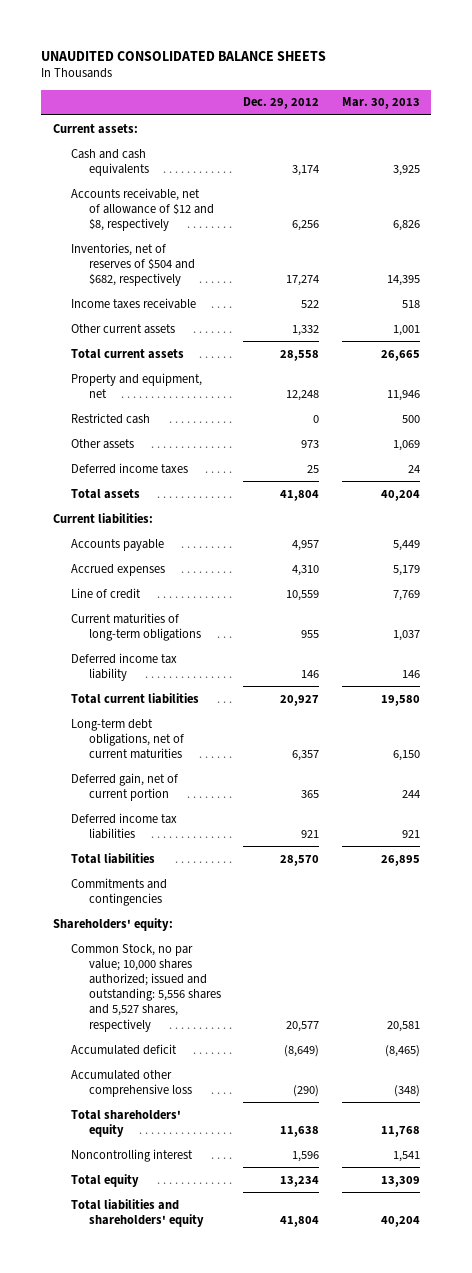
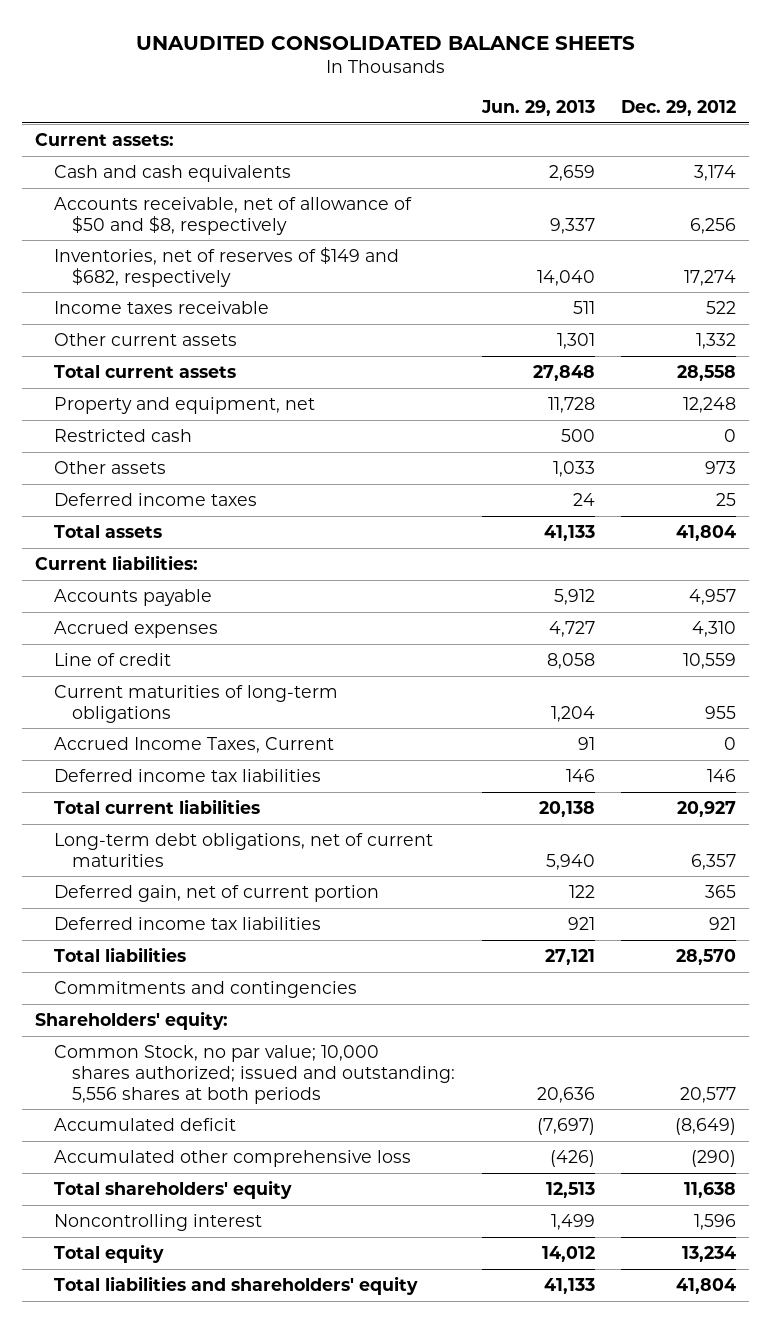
- | Dec. 29, 2012 | Mar. 30, 2013
+ | Jun. 29, 2013 | Dec. 29, 2012
- Accounts receivable, net of allowance of $12 and $8, respectively | 6,256 | 6,826
- Inventories, net of reserves of $504 and $682, respectively | 17,274 | 14,395
+ Accounts receivable, net of allowance of $50 and $8, respectively | 9,337 | 6,256
+ Inventories, net of reserves of $149 and $682, respectively | 14,040 | 17,274
- Deferred income tax liability | 146 | 146
+ Accrued Income Taxes, Current | 91 | 0
+ Deferred income tax liabilities | 146 | 146
- Common Stock, no par value; 10,000 shares authorized; issued and outstanding: 5,556 shares and 5,527 shares, respectively | 20,577 | 20,581
+ Common Stock, no par value; 10,000 shares authorized; issued and outstanding: 5,556 shares at both periods | 20,636 | 20,577

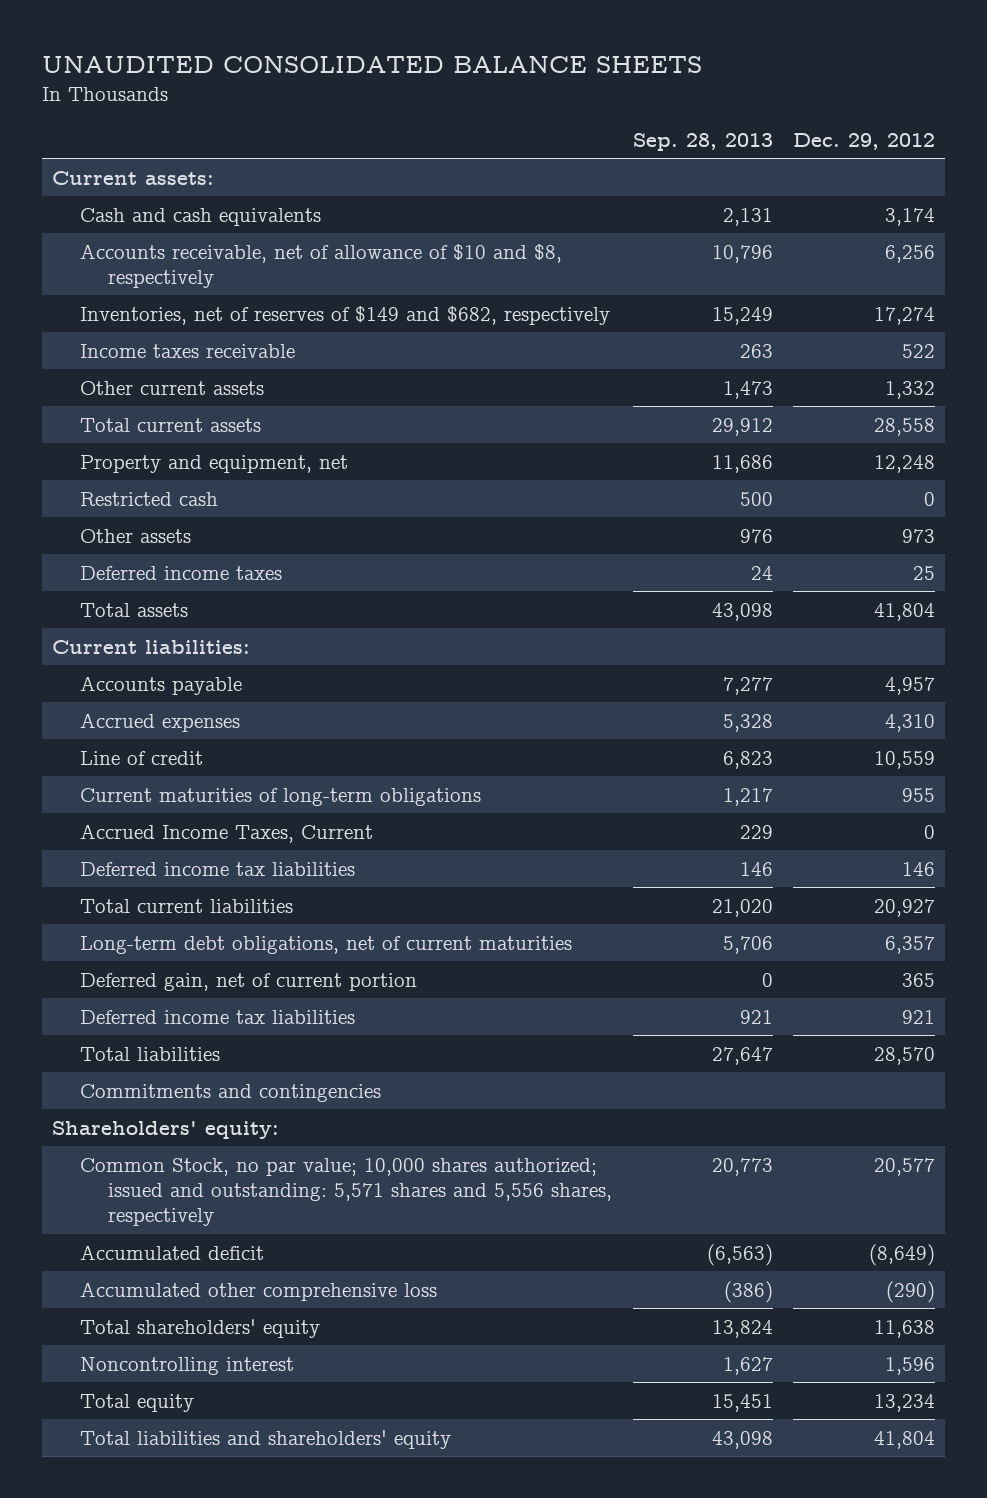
- | Jun. 29, 2013 | Dec. 29, 2012
+ | Sep. 28, 2013 | Dec. 29, 2012
- Accounts receivable, net of allowance of $50 and $8, respectively | 9,337 | 6,256
+ Accounts receivable, net of allowance of $10 and $8, respectively | 10,796 | 6,256
- Common Stock, no par value; 10,000 shares authorized; issued and outstanding: 5,556 shares at both periods | 20,636 | 20,577
+ Common Stock, no par value; 10,000 shares authorized; issued and outstanding: 5,571 shares and 5,556 shares, respectively | 20,773 | 20,577

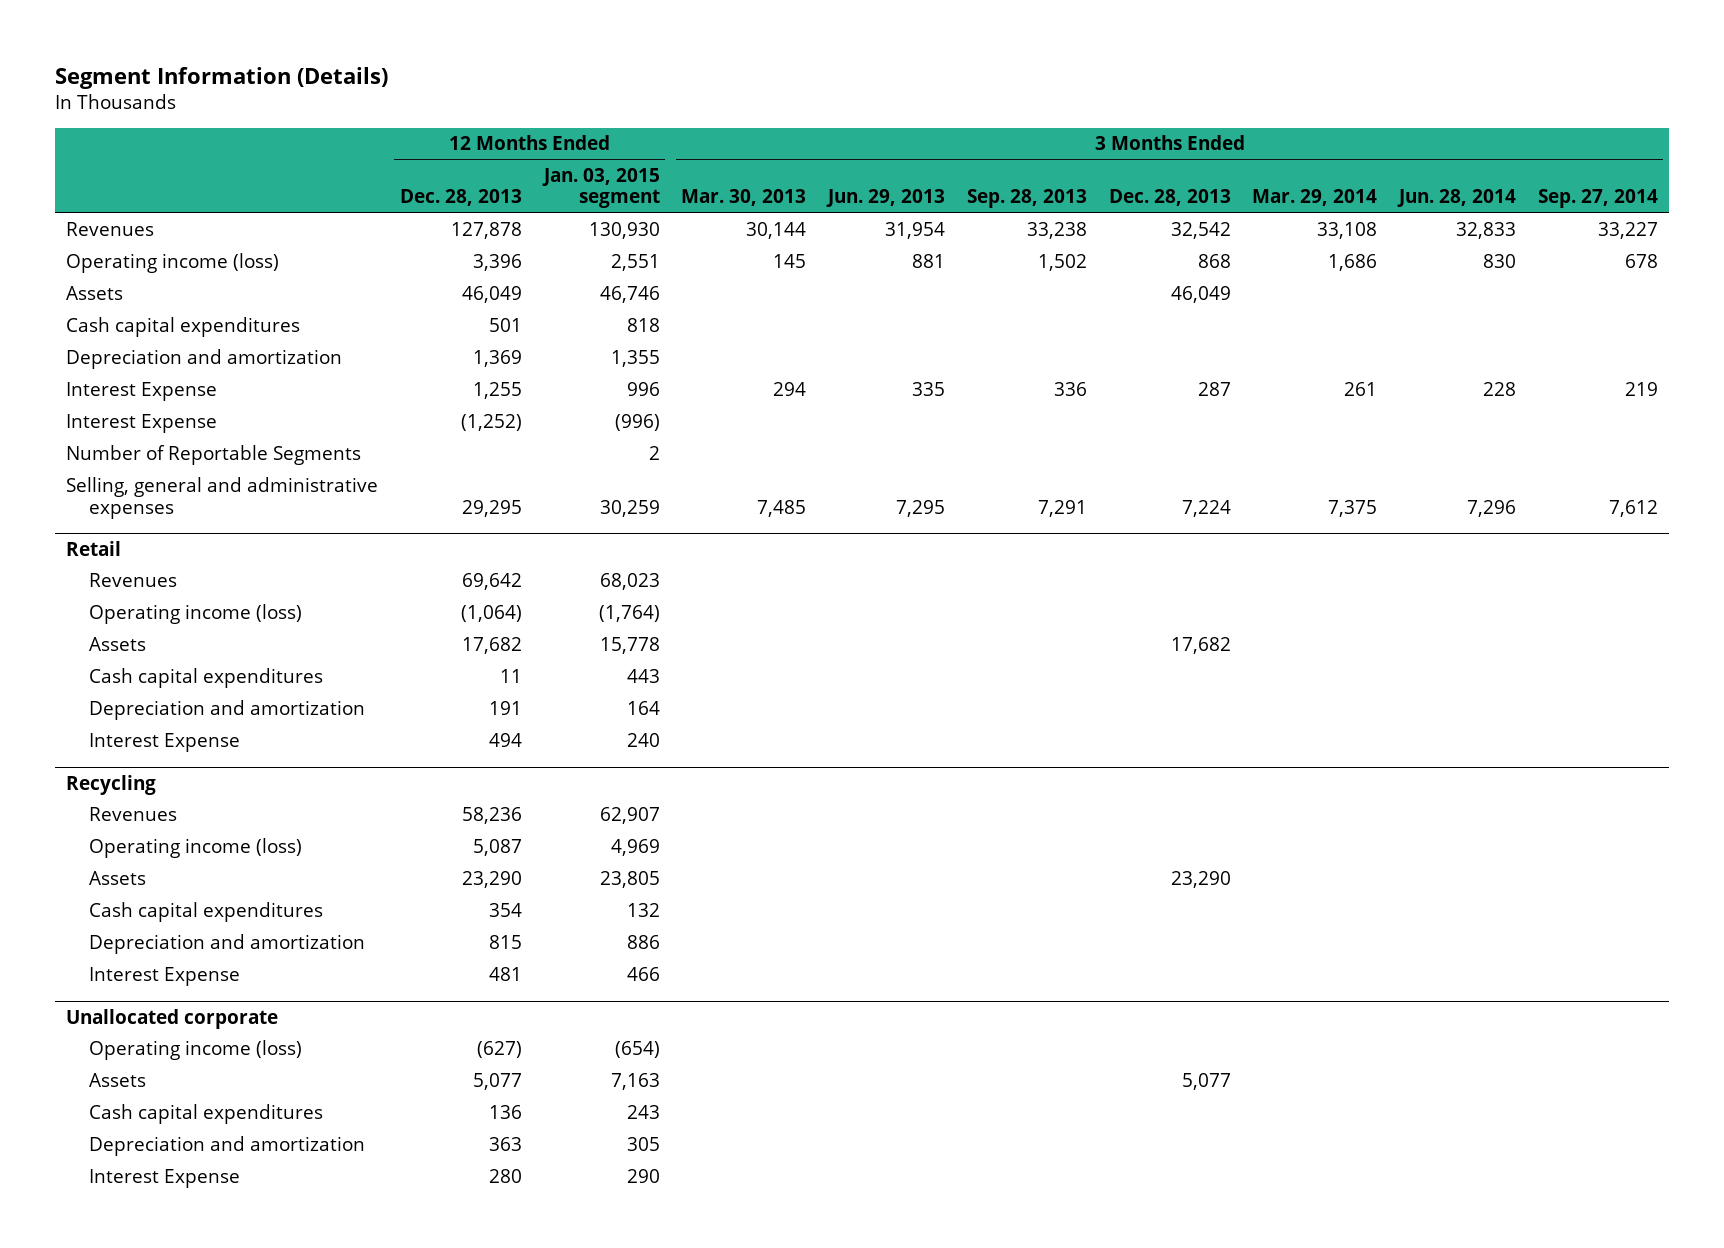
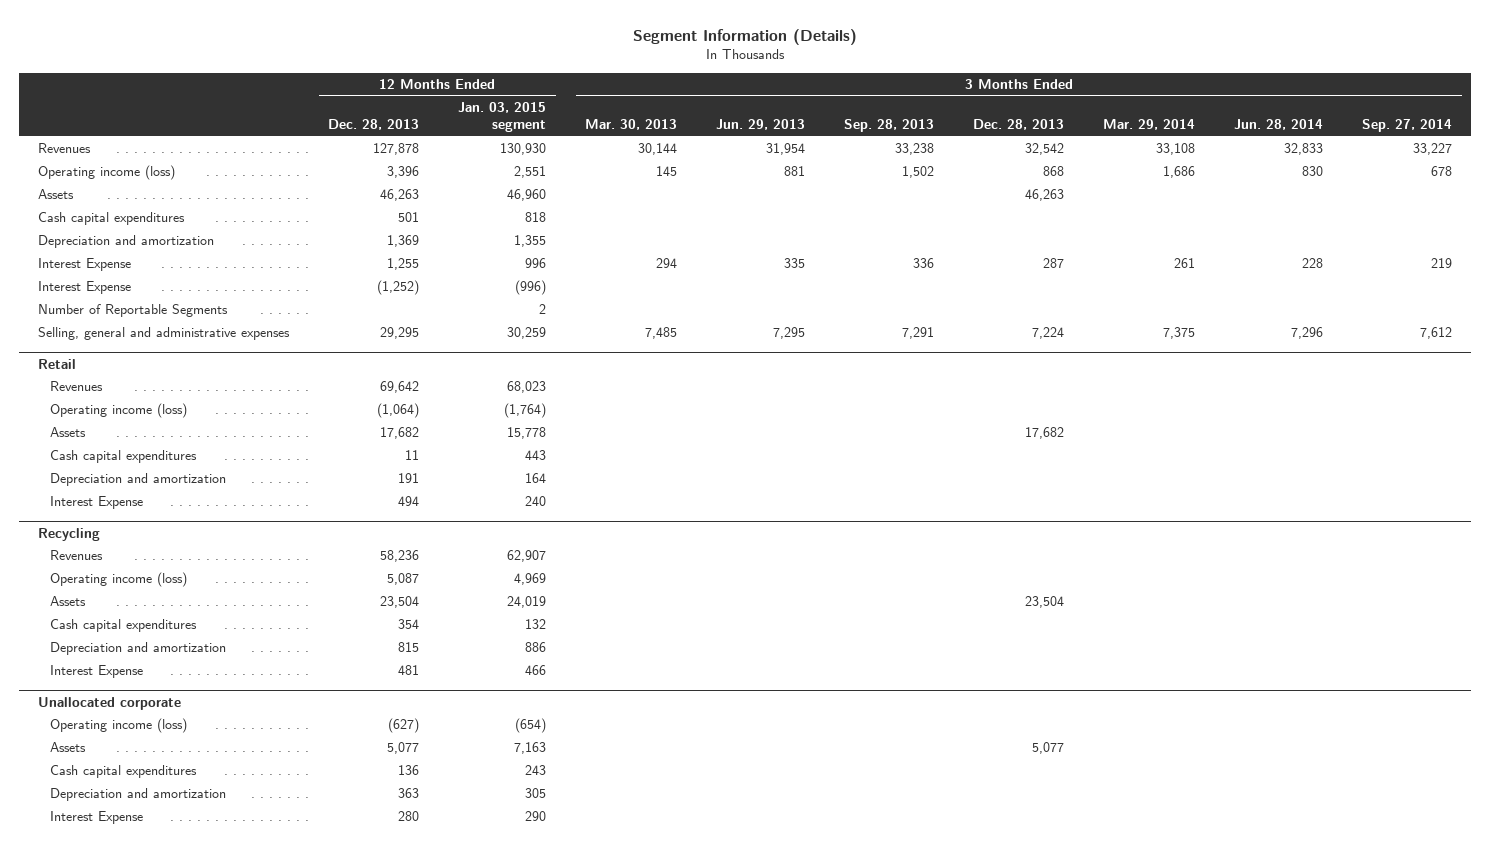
- Assets | 46,049 | 46,746 | | | | 46,049 | | |
+ Assets | 46,263 | 46,960 | | | | 46,263 | | |
@ Recycling
- Assets | 23,290 | 23,805 | | | | 23,290 | | |
+ Assets | 23,504 | 24,019 | | | | 23,504 | | |

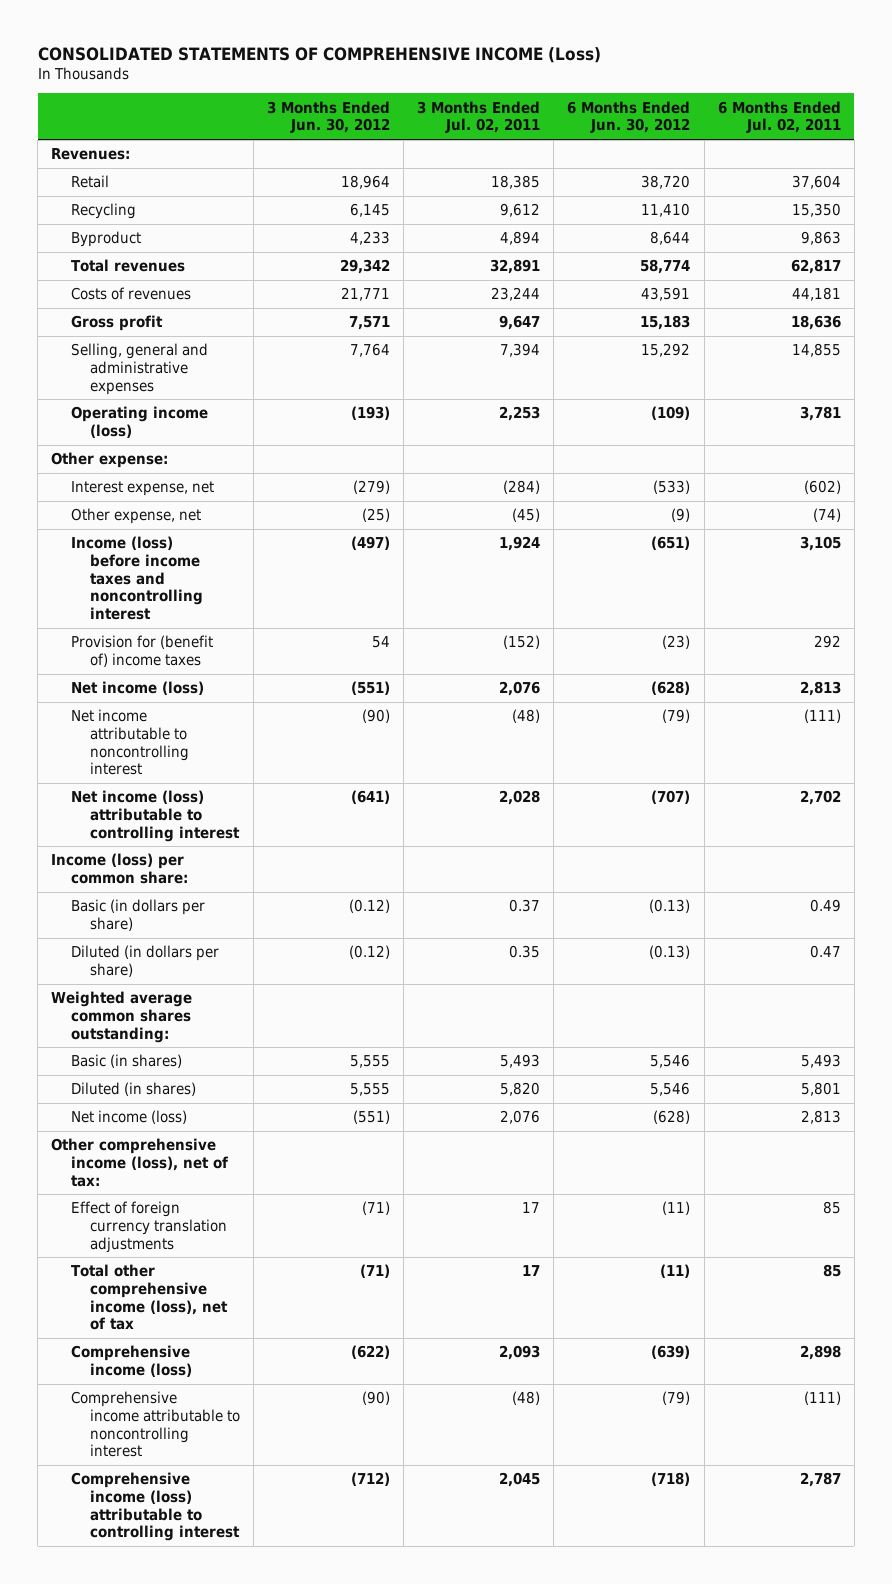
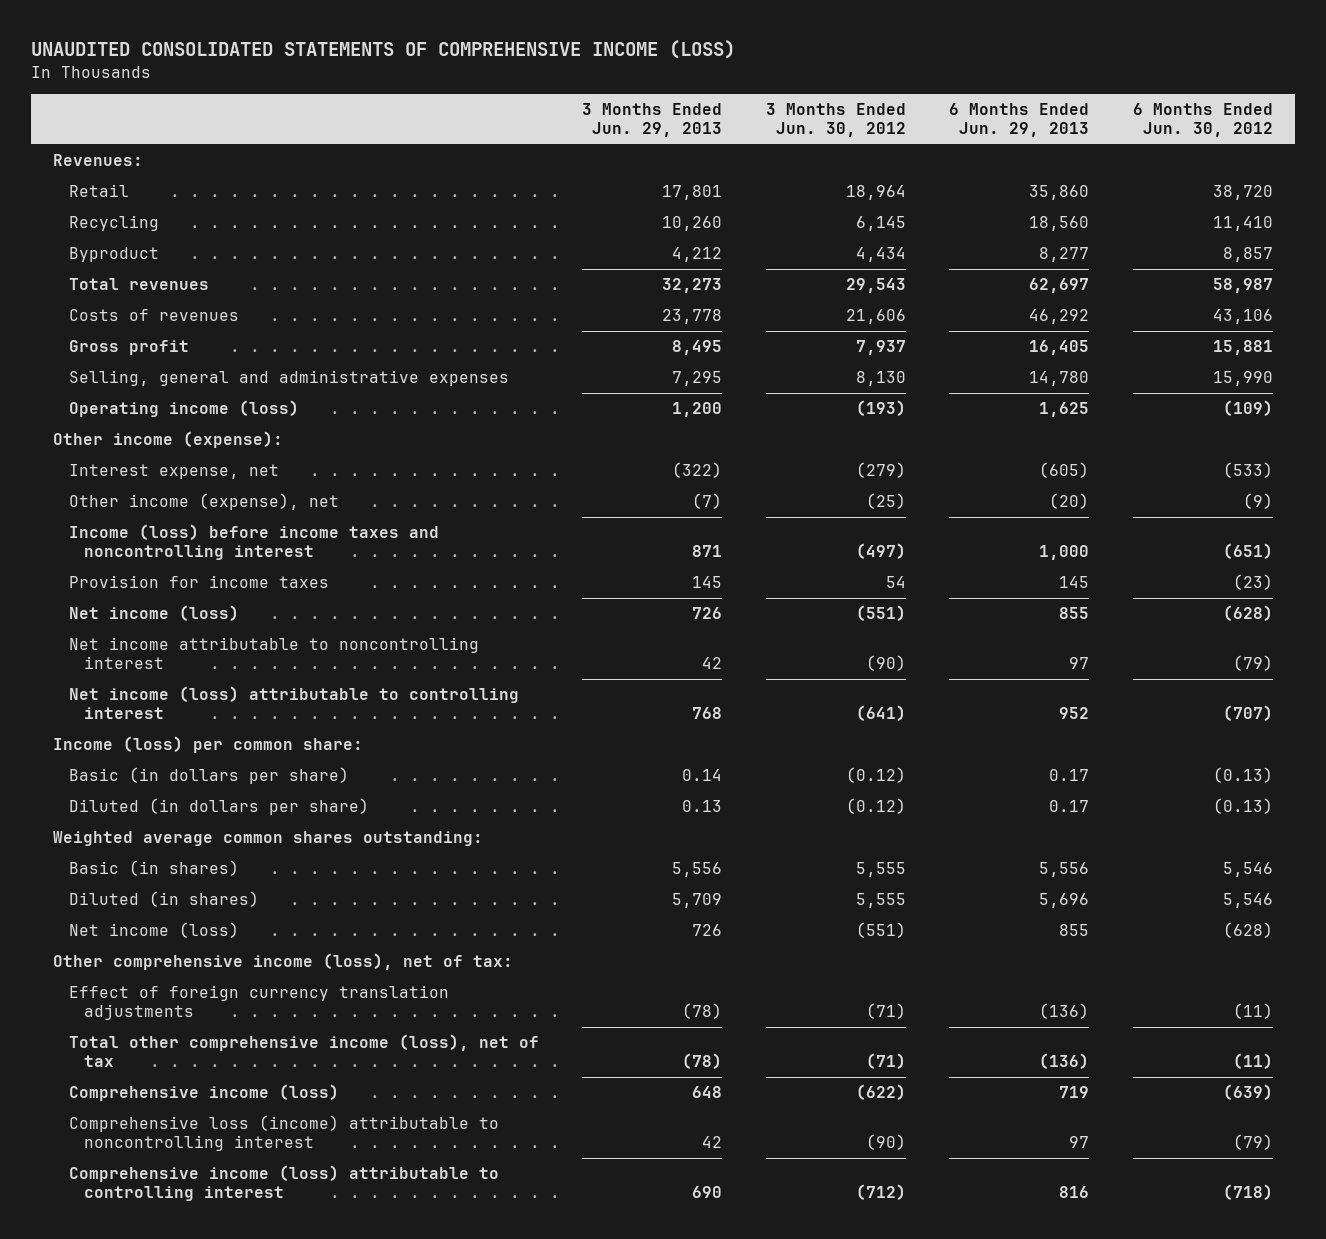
- CONSOLIDATED STATEMENTS OF COMPREHENSIVE INCOME (Loss)
+ UNAUDITED CONSOLIDATED STATEMENTS OF COMPREHENSIVE INCOME (LOSS)
- | 3 Months Ended Jun. 30, 2012 | 3 Months Ended Jul. 02, 2011 | 6 Months Ended Jun. 30, 2012 | 6 Months Ended Jul. 02, 2011
+ | 3 Months Ended Jun. 29, 2013 | 3 Months Ended Jun. 30, 2012 | 6 Months Ended Jun. 29, 2013 | 6 Months Ended Jun. 30, 2012
- Byproduct | 4,233 | 4,894 | 8,644 | 9,863
- Total revenues | 29,342 | 32,891 | 58,774 | 62,817
- Costs of revenues | 21,771 | 23,244 | 43,591 | 44,181
- Gross profit | 7,571 | 9,647 | 15,183 | 18,636
- Selling, general and administrative expenses | 7,764 | 7,394 | 15,292 | 14,855
+ Byproduct | 4,212 | 4,434 | 8,277 | 8,857
+ Total revenues | 32,273 | 29,543 | 62,697 | 58,987
+ Costs of revenues | 23,778 | 21,606 | 46,292 | 43,106
+ Gross profit | 8,495 | 7,937 | 16,405 | 15,881
+ Selling, general and administrative expenses | 7,295 | 8,130 | 14,780 | 15,990
- Other expense:
+ Other income (expense):
- Other expense, net | (25) | (45) | (9) | (74)
+ Other income (expense), net | (7) | (25) | (20) | (9)
- Provision for (benefit of) income taxes | 54 | (152) | (23) | 292
+ Provision for income taxes | 145 | 54 | 145 | (23)
- Comprehensive income attributable to noncontrolling interest | (90) | (48) | (79) | (111)
+ Comprehensive loss (income) attributable to noncontrolling interest | 42 | (90) | 97 | (79)

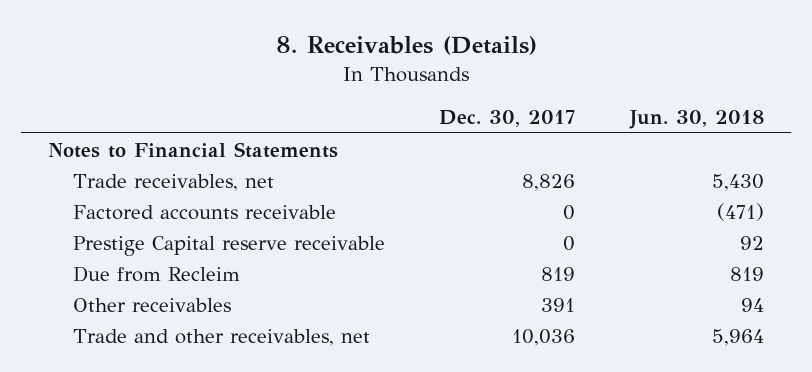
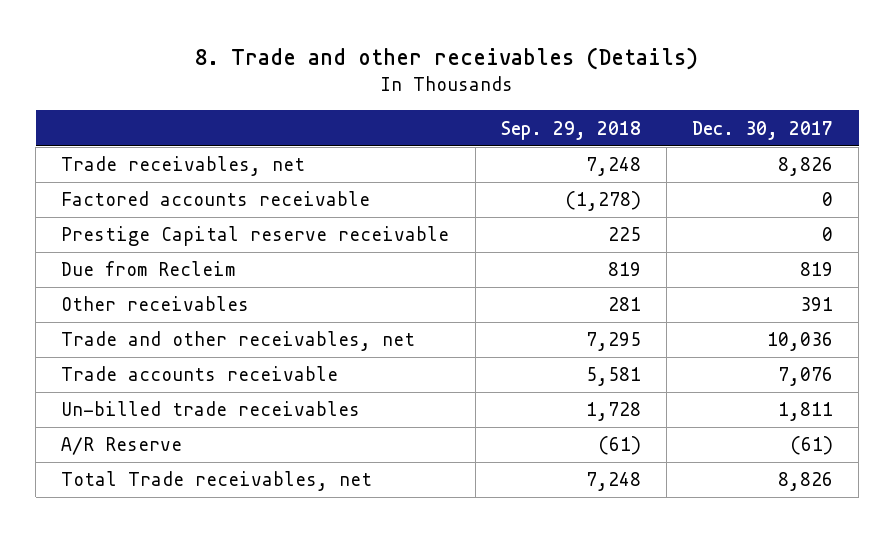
- 8. Receivables (Details)
+ 8. Trade and other receivables (Details)
- | Dec. 30, 2017 | Jun. 30, 2018
+ | Sep. 29, 2018 | Dec. 30, 2017
- Notes to Financial Statements
+ Trade accounts receivable | 5,581 | 7,076
+ Un-billed trade receivables | 1,728 | 1,811
+ A/R Reserve | (61) | (61)
+ Total Trade receivables, net | 7,248 | 8,826

